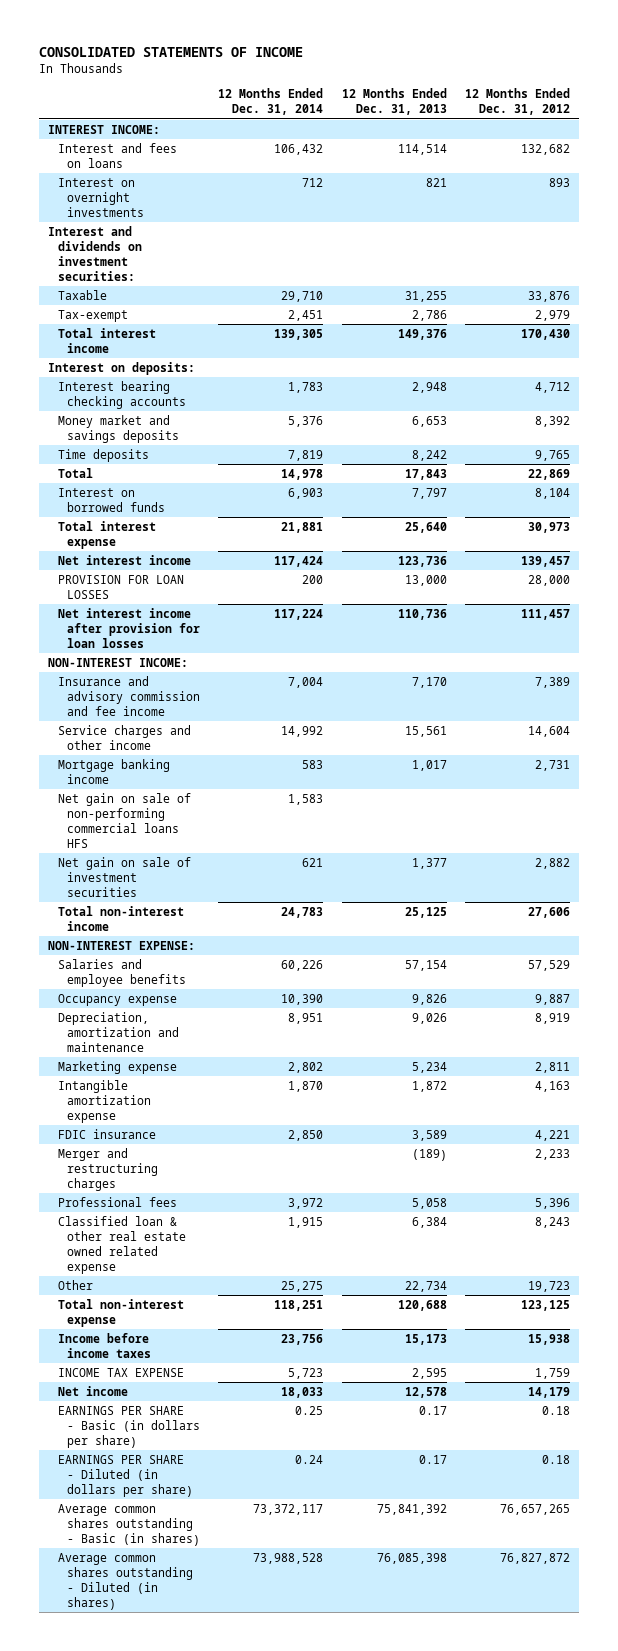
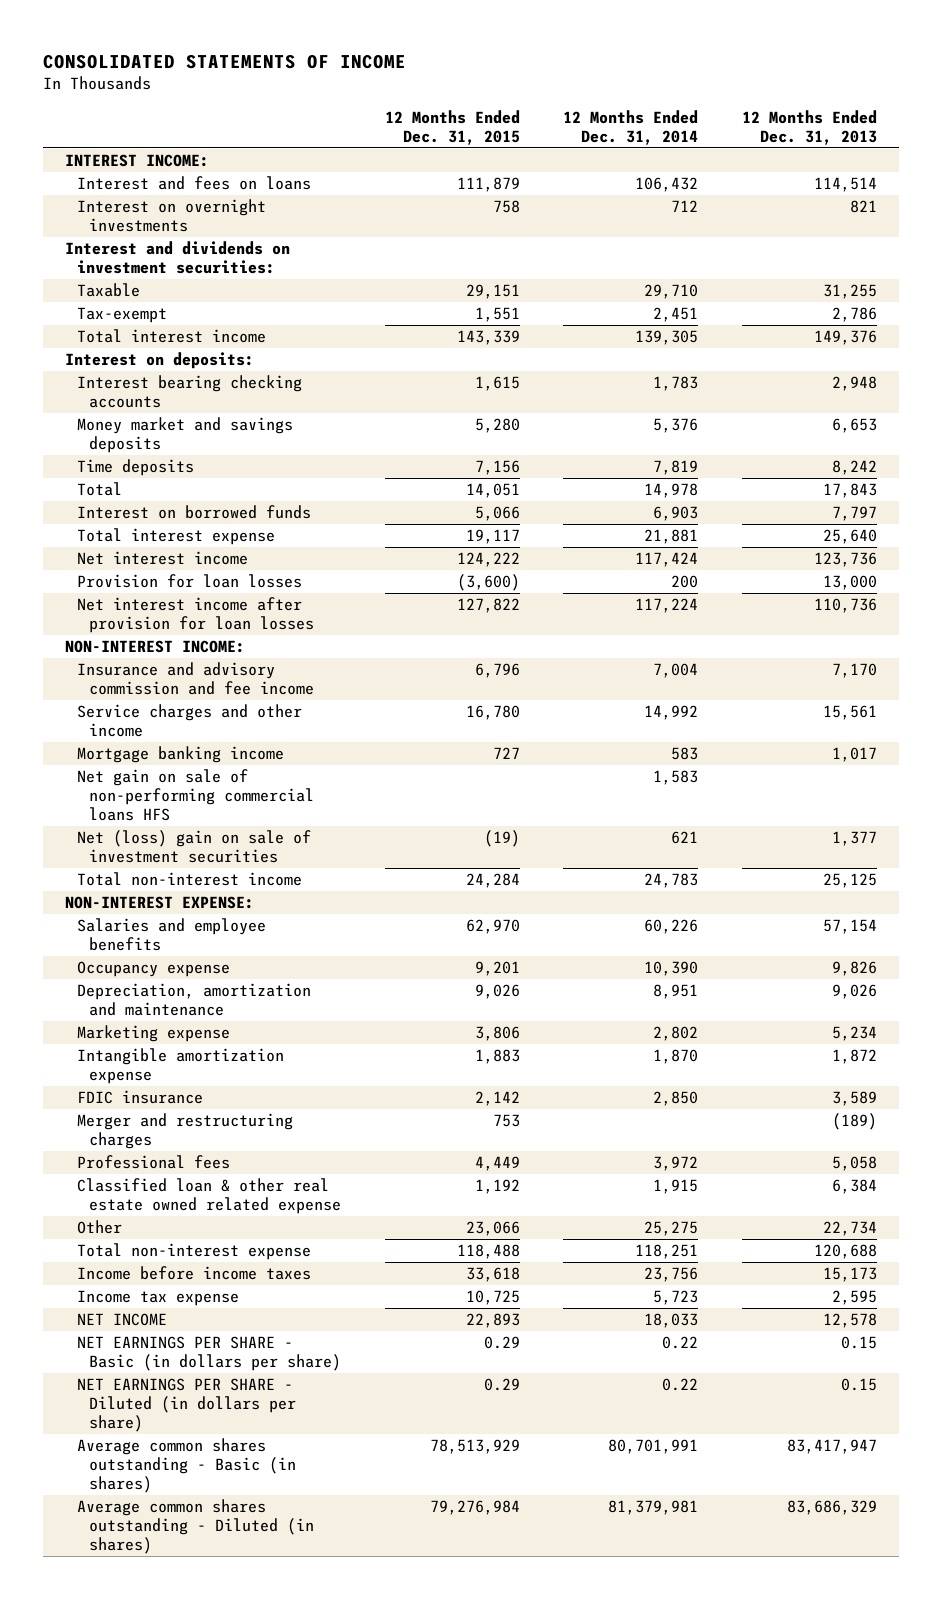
- | 12 Months Ended Dec. 31, 2014 | 12 Months Ended Dec. 31, 2013 | 12 Months Ended Dec. 31, 2012
+ | 12 Months Ended Dec. 31, 2015 | 12 Months Ended Dec. 31, 2014 | 12 Months Ended Dec. 31, 2013
- PROVISION FOR LOAN LOSSES | 200 | 13,000 | 28,000
+ Provision for loan losses | (3,600) | 200 | 13,000
- Net gain on sale of investment securities | 621 | 1,377 | 2,882
+ Net (loss) gain on sale of investment securities | (19) | 621 | 1,377
- INCOME TAX EXPENSE | 5,723 | 2,595 | 1,759
- Net income | 18,033 | 12,578 | 14,179
- EARNINGS PER SHARE - Basic (in dollars per share) | 0.25 | 0.17 | 0.18
- EARNINGS PER SHARE - Diluted (in dollars per share) | 0.24 | 0.17 | 0.18
- Average common shares outstanding - Basic (in shares) | 73,372,117 | 75,841,392 | 76,657,265
- Average common shares outstanding - Diluted (in shares) | 73,988,528 | 76,085,398 | 76,827,872
+ Income tax expense | 10,725 | 5,723 | 2,595
+ NET INCOME | 22,893 | 18,033 | 12,578
+ NET EARNINGS PER SHARE - Basic (in dollars per share) | 0.29 | 0.22 | 0.15
+ NET EARNINGS PER SHARE - Diluted (in dollars per share) | 0.29 | 0.22 | 0.15
+ Average common shares outstanding - Basic (in shares) | 78,513,929 | 80,701,991 | 83,417,947
+ Average common shares outstanding - Diluted (in shares) | 79,276,984 | 81,379,981 | 83,686,329

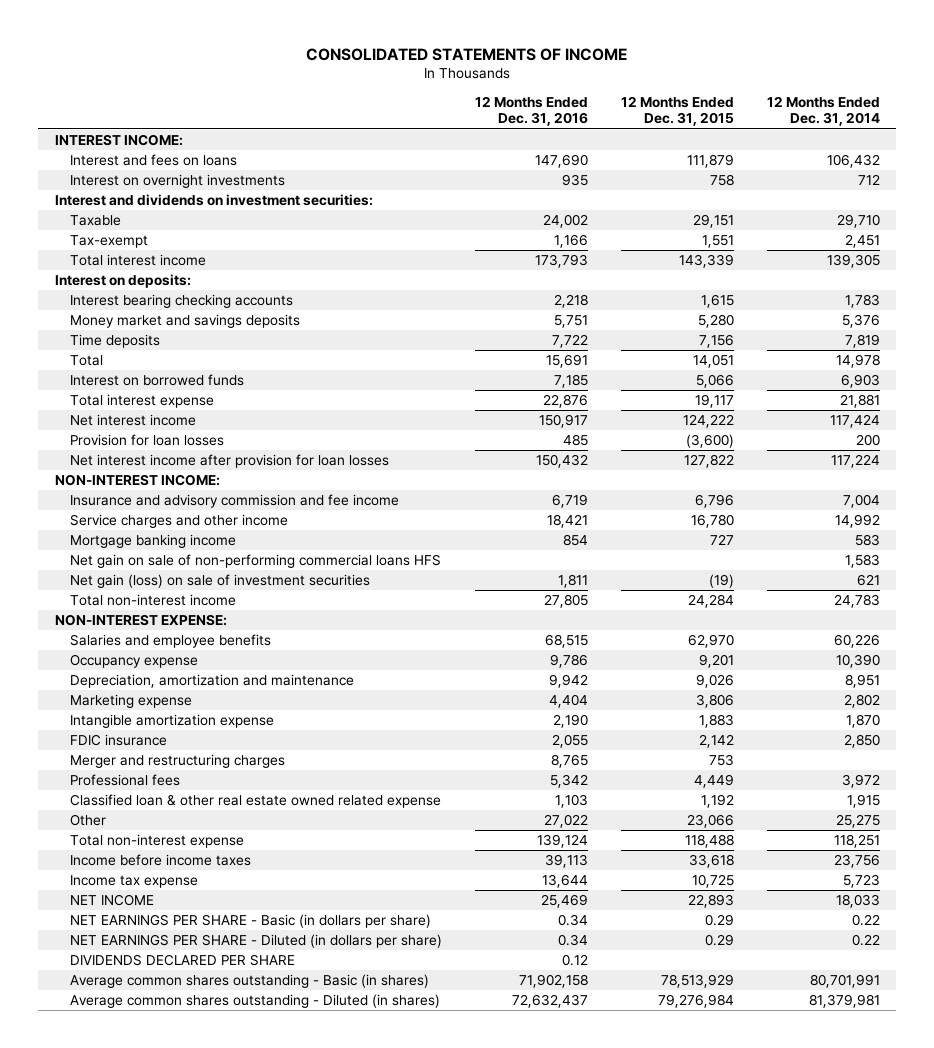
- | 12 Months Ended Dec. 31, 2015 | 12 Months Ended Dec. 31, 2014 | 12 Months Ended Dec. 31, 2013
+ | 12 Months Ended Dec. 31, 2016 | 12 Months Ended Dec. 31, 2015 | 12 Months Ended Dec. 31, 2014
- Net (loss) gain on sale of investment securities | (19) | 621 | 1,377
+ Net gain (loss) on sale of investment securities | 1,811 | (19) | 621
+ DIVIDENDS DECLARED PER SHARE | 0.12 | |

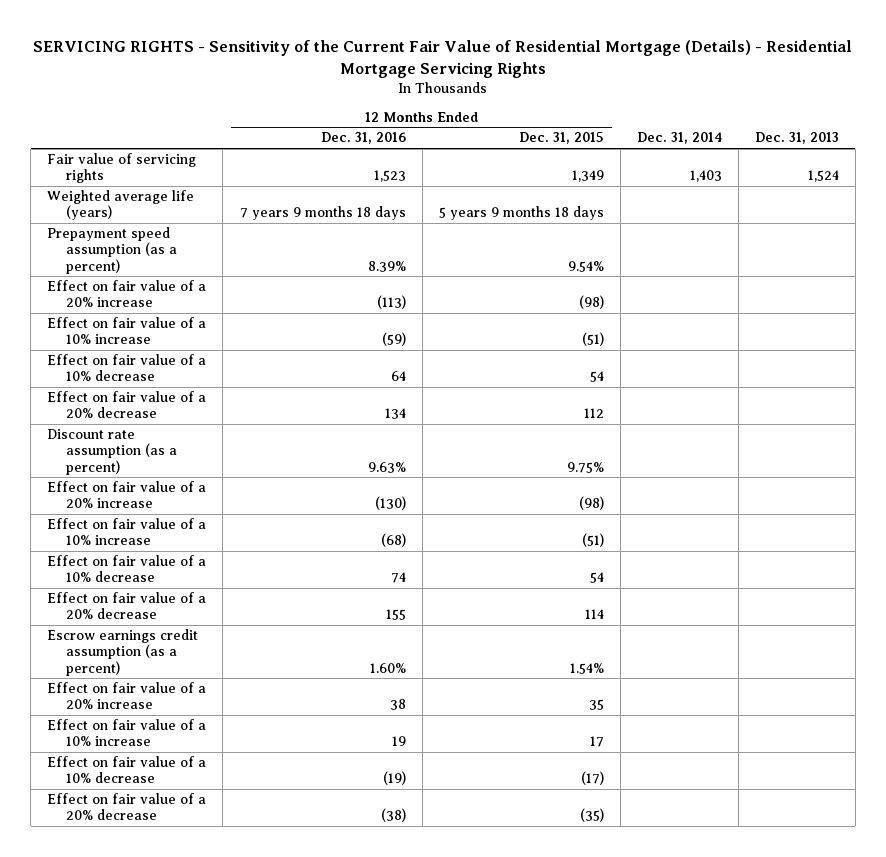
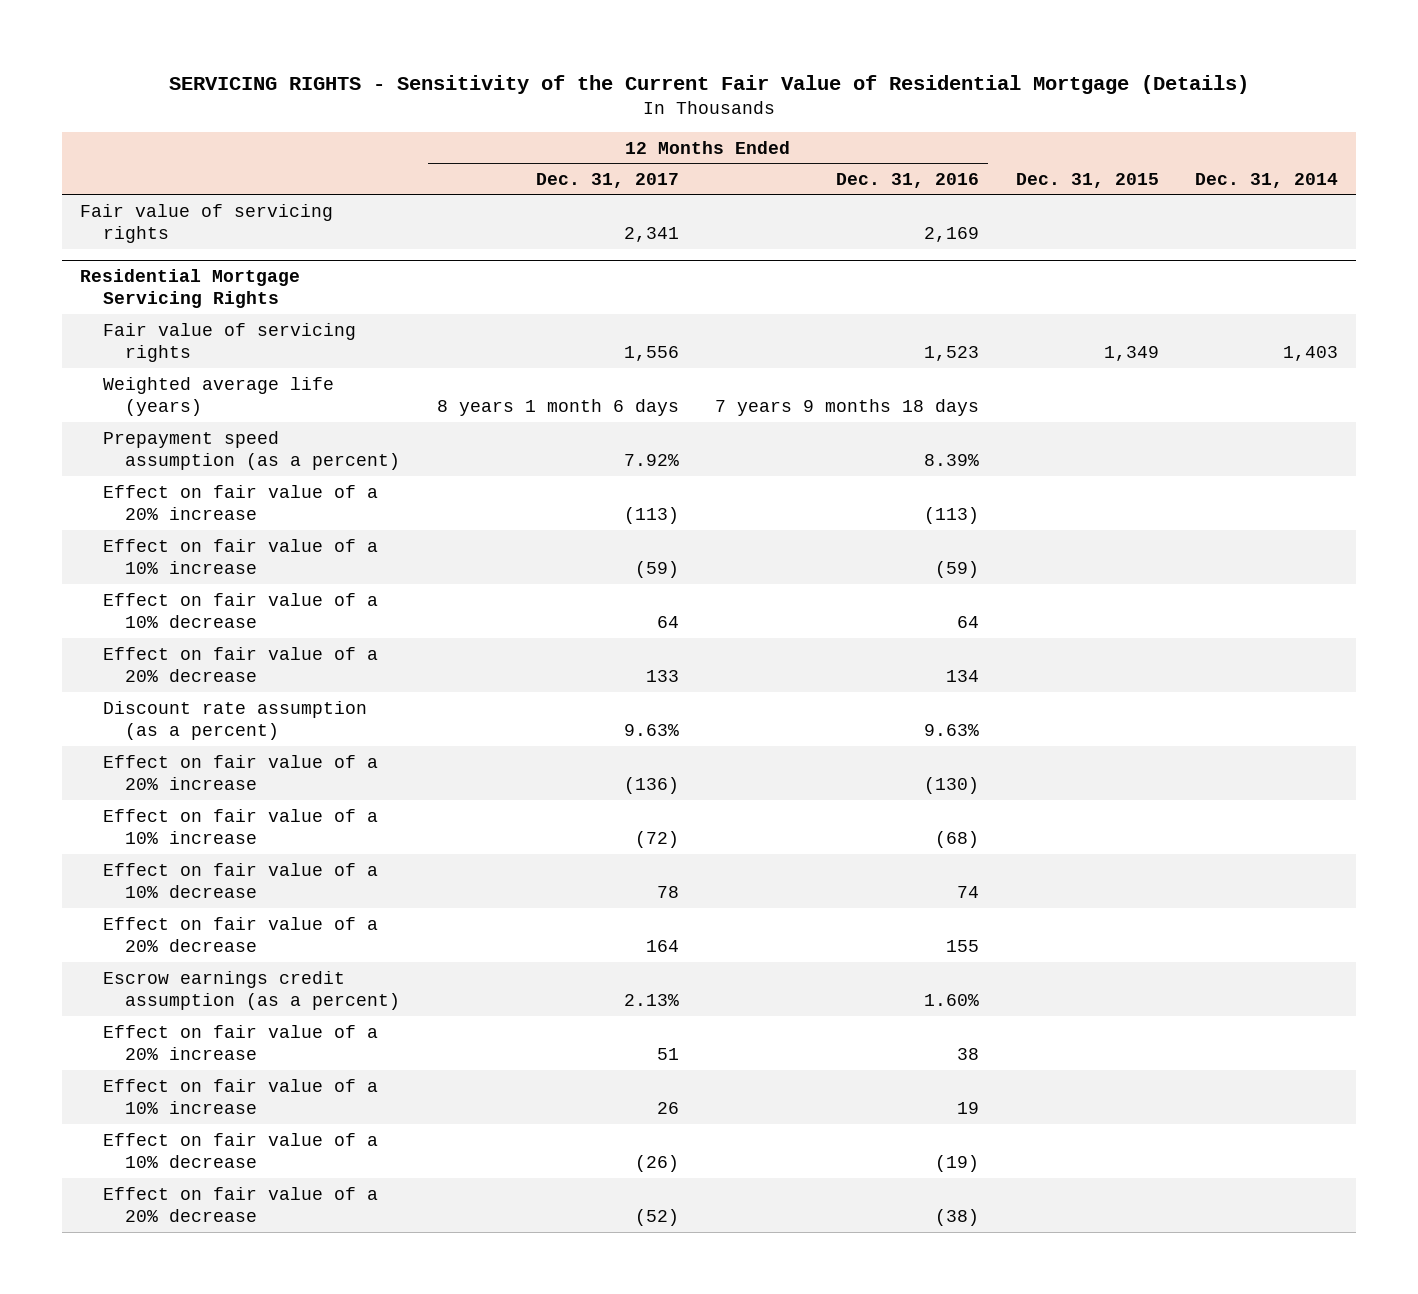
- SERVICING RIGHTS - Sensitivity of the Current Fair Value of Residential Mortgage (Details) - Residential Mortgage Servicing Rights
+ SERVICING RIGHTS - Sensitivity of the Current Fair Value of Residential Mortgage (Details)
- | 12 Months Ended Dec. 31, 2016 | 12 Months Ended Dec. 31, 2015 | Dec. 31, 2014 | Dec. 31, 2013
+ | 12 Months Ended Dec. 31, 2017 | 12 Months Ended Dec. 31, 2016 | Dec. 31, 2015 | Dec. 31, 2014
+ Fair value of servicing rights | 2,341 | 2,169 | |
+ Residential Mortgage Servicing Rights

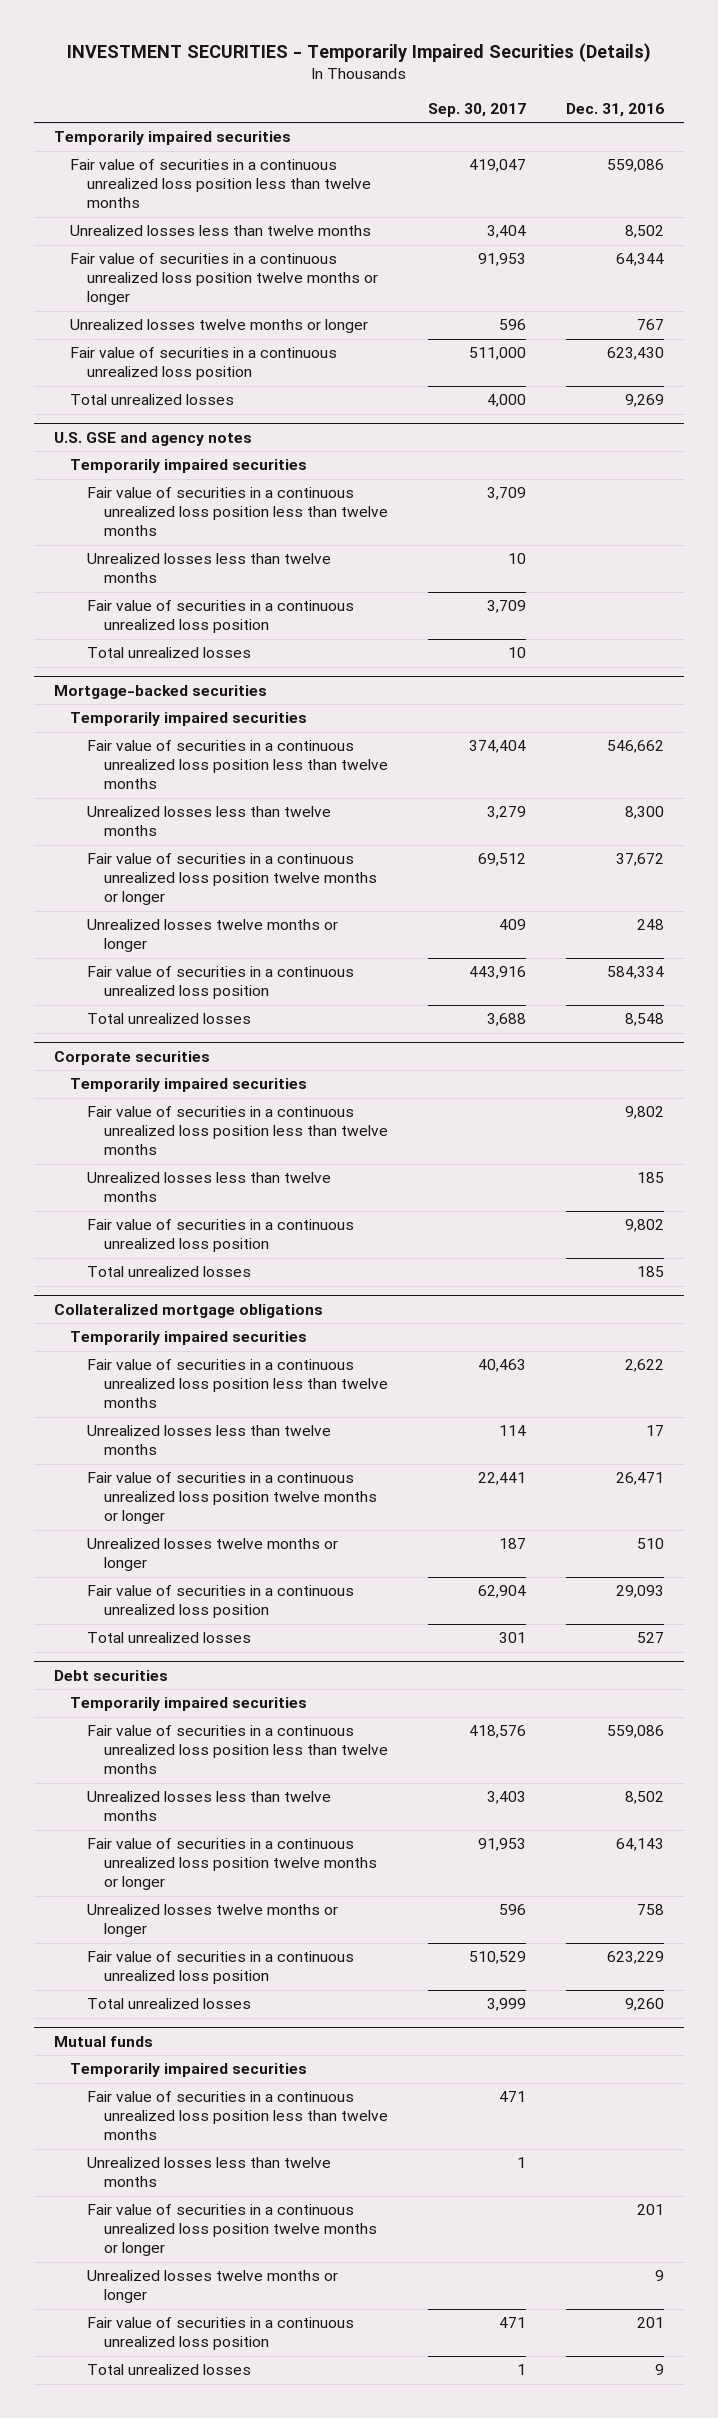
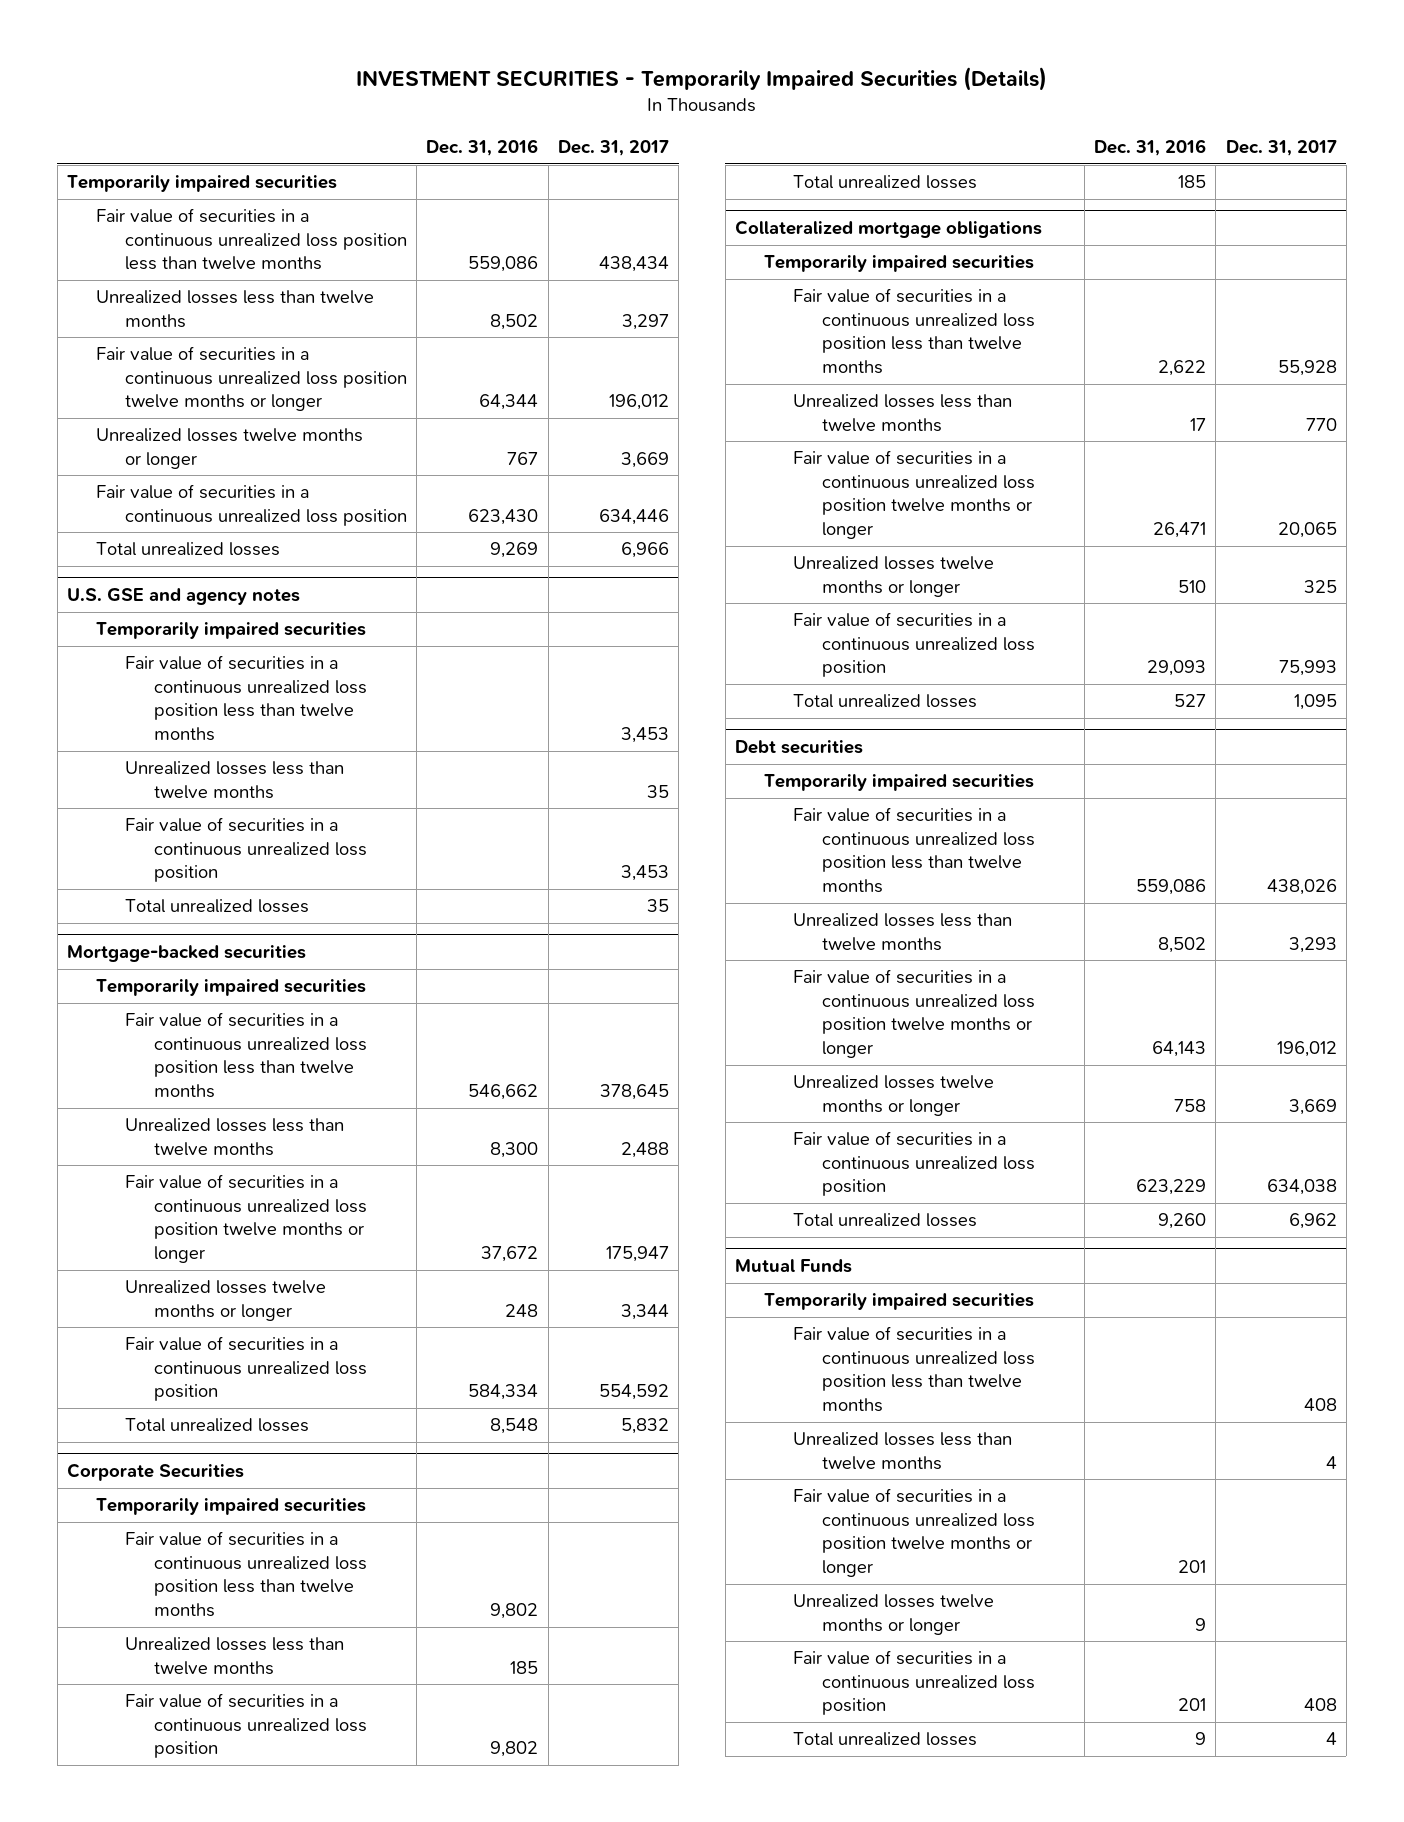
- | Sep. 30, 2017 | Dec. 31, 2016
+ | Dec. 31, 2016 | Dec. 31, 2017
- Corporate securities
+ Corporate Securities
- Mutual funds
+ Mutual Funds

